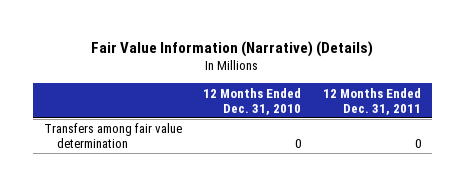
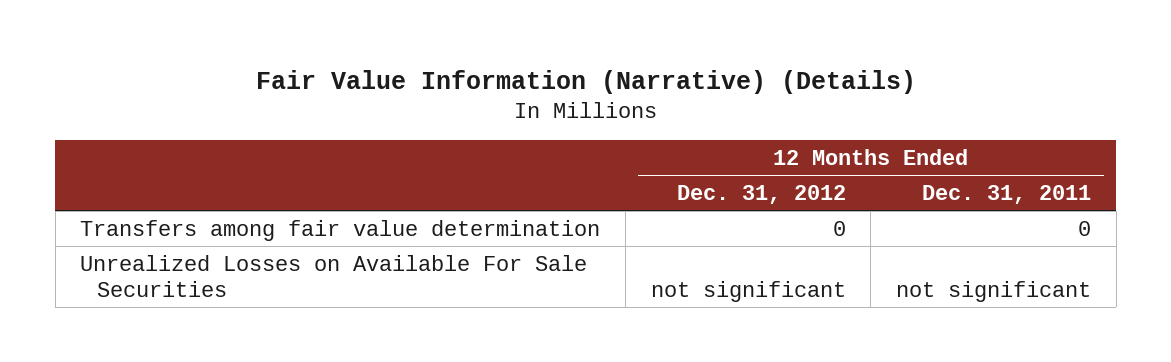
- | 12 Months Ended Dec. 31, 2010 | 12 Months Ended Dec. 31, 2011
+ | 12 Months Ended Dec. 31, 2012 | 12 Months Ended Dec. 31, 2011
+ Unrealized Losses on Available For Sale Securities | not significant | not significant

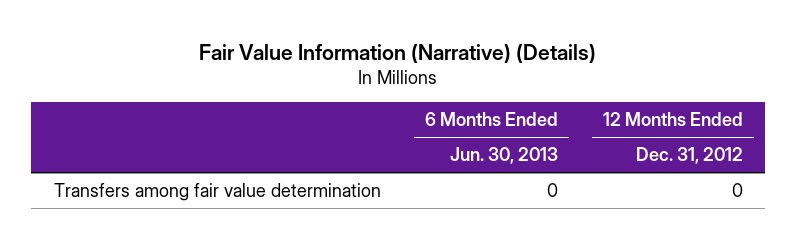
- | 12 Months Ended Dec. 31, 2012 | 12 Months Ended Dec. 31, 2011
+ | 6 Months Ended Jun. 30, 2013 | 12 Months Ended Dec. 31, 2012
- Unrealized Losses on Available For Sale Securities | not significant | not significant

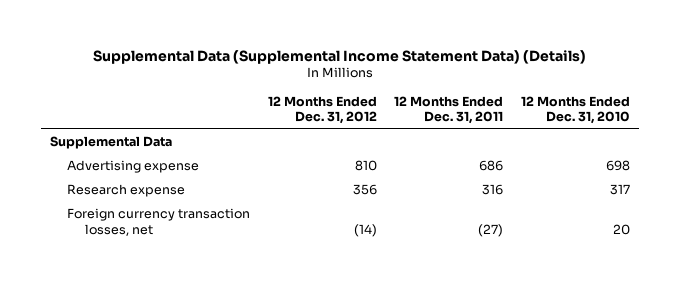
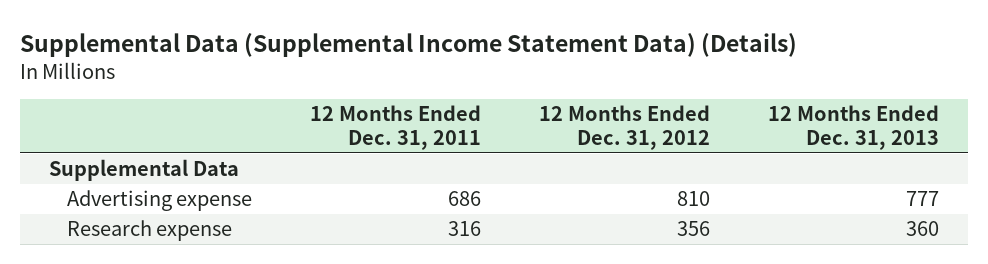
- | 12 Months Ended Dec. 31, 2012 | 12 Months Ended Dec. 31, 2011 | 12 Months Ended Dec. 31, 2010
+ | 12 Months Ended Dec. 31, 2011 | 12 Months Ended Dec. 31, 2012 | 12 Months Ended Dec. 31, 2013
- Foreign currency transaction losses, net | (14) | (27) | 20

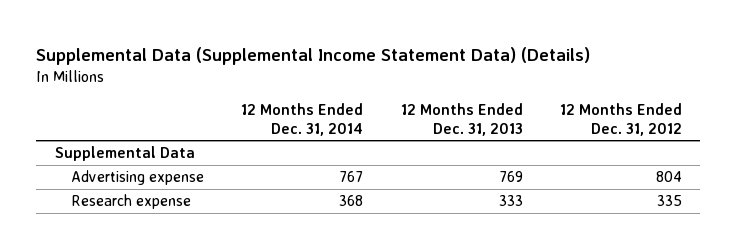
- | 12 Months Ended Dec. 31, 2011 | 12 Months Ended Dec. 31, 2012 | 12 Months Ended Dec. 31, 2013
+ | 12 Months Ended Dec. 31, 2014 | 12 Months Ended Dec. 31, 2013 | 12 Months Ended Dec. 31, 2012
- Advertising expense | 686 | 810 | 777
- Research expense | 316 | 356 | 360
+ Advertising expense | 767 | 769 | 804
+ Research expense | 368 | 333 | 335

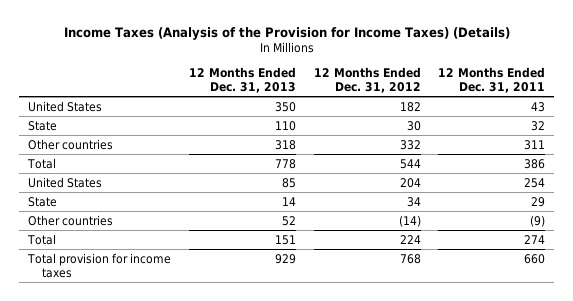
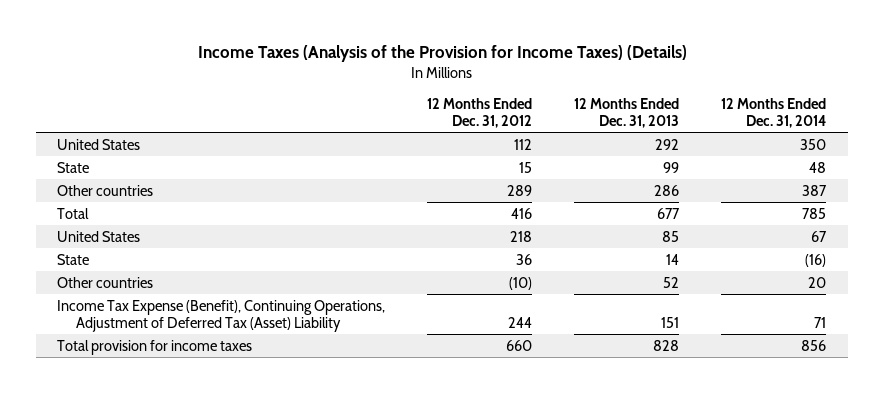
- | 12 Months Ended Dec. 31, 2013 | 12 Months Ended Dec. 31, 2012 | 12 Months Ended Dec. 31, 2011
+ | 12 Months Ended Dec. 31, 2012 | 12 Months Ended Dec. 31, 2013 | 12 Months Ended Dec. 31, 2014
- United States | 350 | 182 | 43
- State | 110 | 30 | 32
- Other countries | 318 | 332 | 311
- Total | 778 | 544 | 386
- United States | 85 | 204 | 254
- State | 14 | 34 | 29
- Other countries | 52 | (14) | (9)
- Total | 151 | 224 | 274
- Total provision for income taxes | 929 | 768 | 660
+ United States | 112 | 292 | 350
+ State | 15 | 99 | 48
+ Other countries | 289 | 286 | 387
+ Total | 416 | 677 | 785
+ United States | 218 | 85 | 67
+ State | 36 | 14 | (16)
+ Other countries | (10) | 52 | 20
+ Income Tax Expense (Benefit), Continuing Operations, Adjustment of Deferred Tax (Asset) Liability | 244 | 151 | 71
+ Total provision for income taxes | 660 | 828 | 856

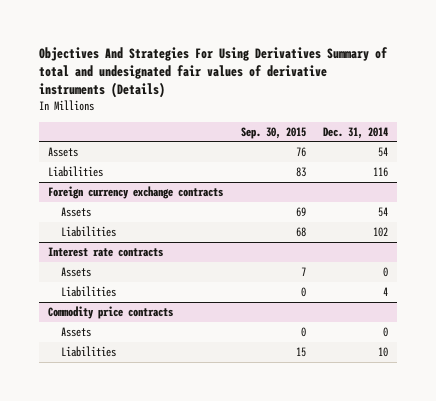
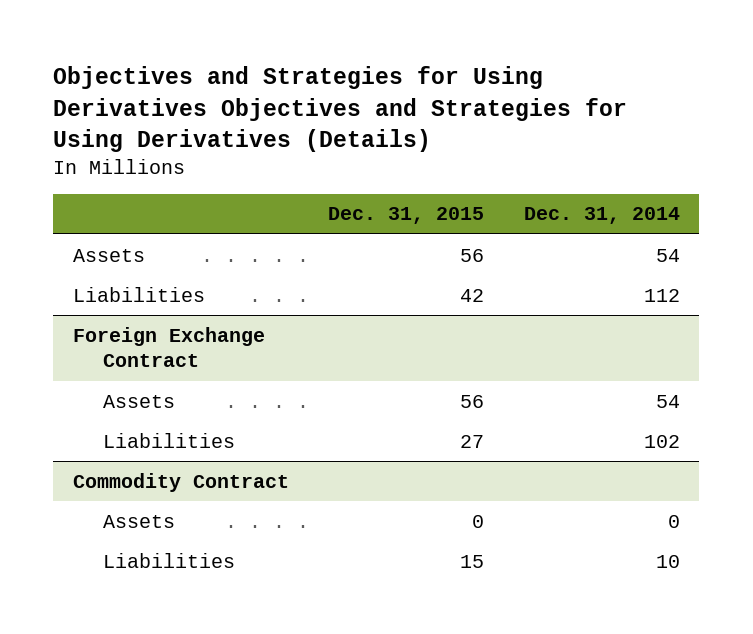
- Objectives And Strategies For Using Derivatives Summary of total and undesignated fair values of derivative instruments (Details)
+ Objectives and Strategies for Using Derivatives Objectives and Strategies for Using Derivatives (Details)
- | Sep. 30, 2015 | Dec. 31, 2014
+ | Dec. 31, 2015 | Dec. 31, 2014
- Liabilities | 83 | 116
- Foreign currency exchange contracts
+ Liabilities | 42 | 112
+ Foreign Exchange Contract
- Interest rate contracts
- Assets | 7 | 0
- Liabilities | 0 | 4
- Commodity price contracts
+ Commodity Contract

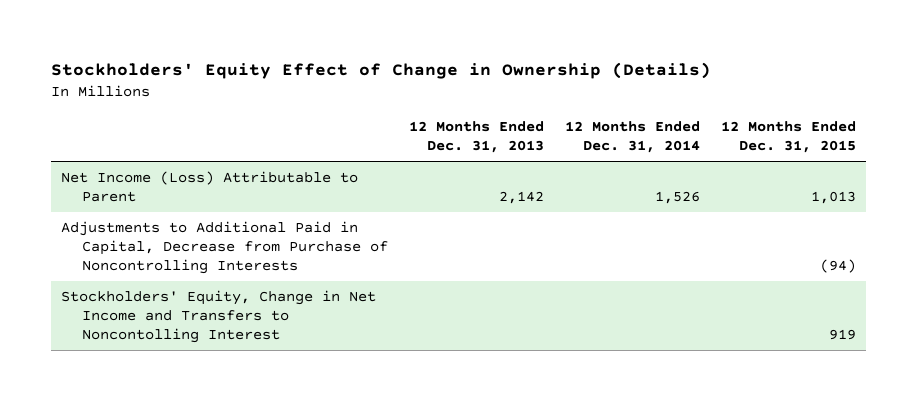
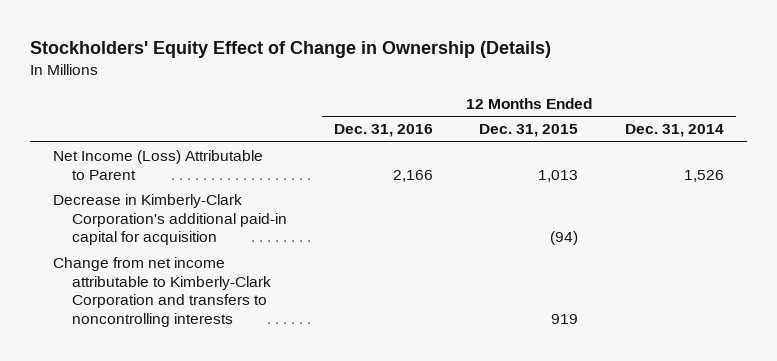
- | 12 Months Ended Dec. 31, 2013 | 12 Months Ended Dec. 31, 2014 | 12 Months Ended Dec. 31, 2015
+ | 12 Months Ended Dec. 31, 2016 | 12 Months Ended Dec. 31, 2015 | 12 Months Ended Dec. 31, 2014
- Adjustments to Additional Paid in Capital, Decrease from Purchase of Noncontrolling Interests | | | (94)
- Stockholders' Equity, Change in Net Income and Transfers to Noncontolling Interest | | | 919
+ Decrease in Kimberly-Clark Corporation's additional paid-in capital for acquisition | | (94) |
+ Change from net income attributable to Kimberly-Clark Corporation and transfers to noncontrolling interests | | 919 |

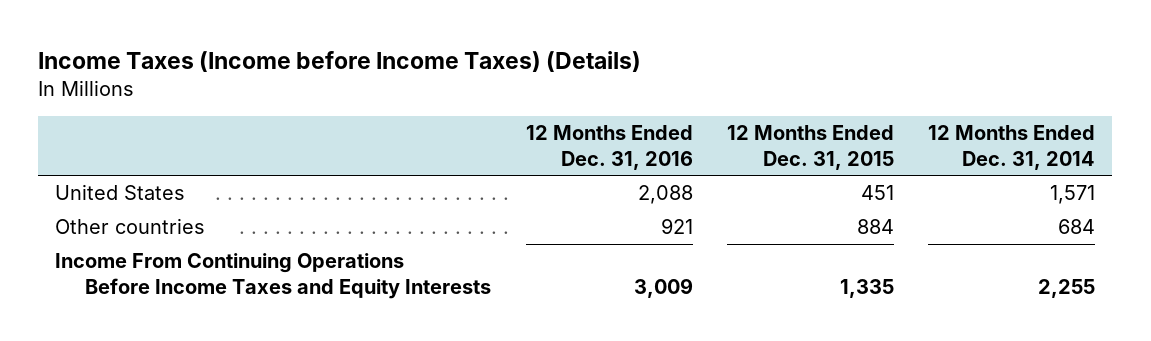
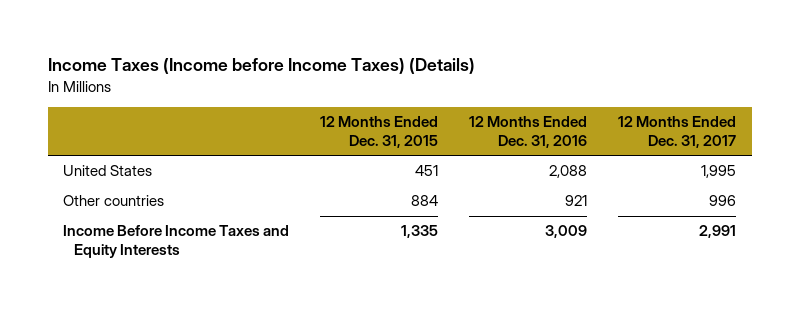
- | 12 Months Ended Dec. 31, 2016 | 12 Months Ended Dec. 31, 2015 | 12 Months Ended Dec. 31, 2014
+ | 12 Months Ended Dec. 31, 2015 | 12 Months Ended Dec. 31, 2016 | 12 Months Ended Dec. 31, 2017
- Income From Continuing Operations Before Income Taxes and Equity Interests | 3,009 | 1,335 | 2,255
+ Income Before Income Taxes and Equity Interests | 1,335 | 3,009 | 2,991

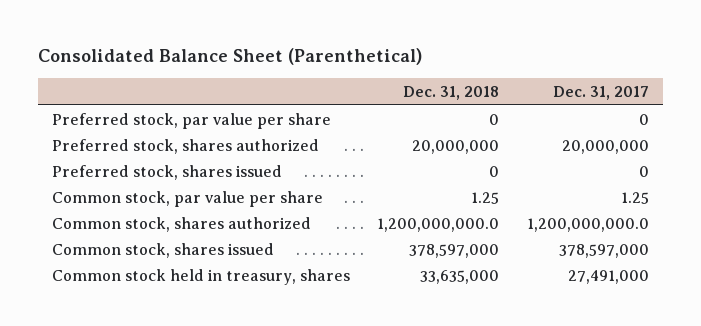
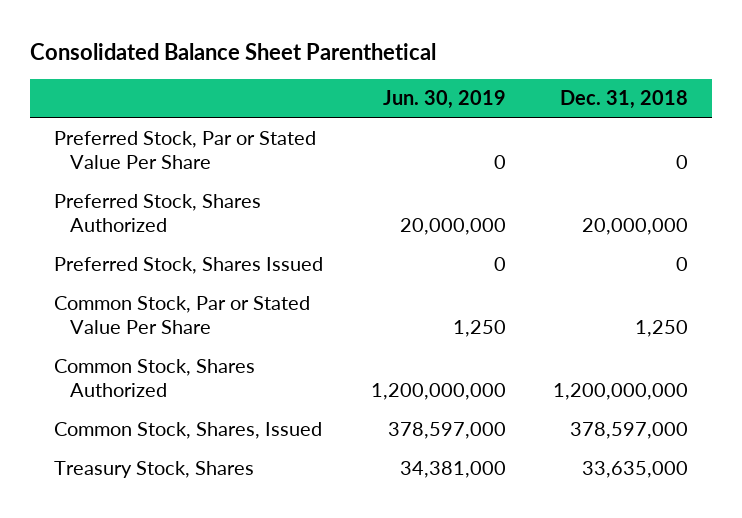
- Consolidated Balance Sheet (Parenthetical)
+ Consolidated Balance Sheet Parenthetical
- | Dec. 31, 2018 | Dec. 31, 2017
+ | Jun. 30, 2019 | Dec. 31, 2018
- Preferred stock, par value per share | 0 | 0
- Preferred stock, shares authorized | 20,000,000 | 20,000,000
- Preferred stock, shares issued | 0 | 0
- Common stock, par value per share | 1.25 | 1.25
- Common stock, shares authorized | 1,200,000,000.0 | 1,200,000,000.0
- Common stock, shares issued | 378,597,000 | 378,597,000
- Common stock held in treasury, shares | 33,635,000 | 27,491,000
+ Preferred Stock, Par or Stated Value Per Share | 0 | 0
+ Preferred Stock, Shares Authorized | 20,000,000 | 20,000,000
+ Preferred Stock, Shares Issued | 0 | 0
+ Common Stock, Par or Stated Value Per Share | 1,250 | 1,250
+ Common Stock, Shares Authorized | 1,200,000,000 | 1,200,000,000
+ Common Stock, Shares, Issued | 378,597,000 | 378,597,000
+ Treasury Stock, Shares | 34,381,000 | 33,635,000

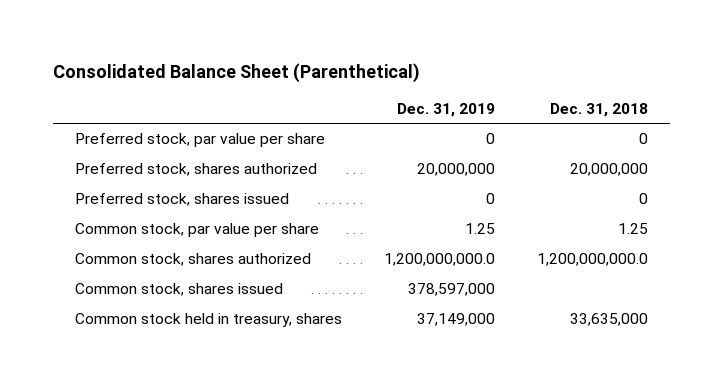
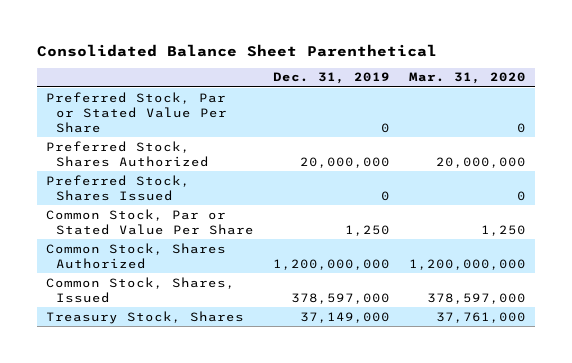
- Consolidated Balance Sheet (Parenthetical)
+ Consolidated Balance Sheet Parenthetical
- | Dec. 31, 2019 | Dec. 31, 2018
+ | Dec. 31, 2019 | Mar. 31, 2020
- Preferred stock, par value per share | 0 | 0
- Preferred stock, shares authorized | 20,000,000 | 20,000,000
- Preferred stock, shares issued | 0 | 0
- Common stock, par value per share | 1.25 | 1.25
- Common stock, shares authorized | 1,200,000,000.0 | 1,200,000,000.0
- Common stock, shares issued | 378,597,000 |
- Common stock held in treasury, shares | 37,149,000 | 33,635,000
+ Preferred Stock, Par or Stated Value Per Share | 0 | 0
+ Preferred Stock, Shares Authorized | 20,000,000 | 20,000,000
+ Preferred Stock, Shares Issued | 0 | 0
+ Common Stock, Par or Stated Value Per Share | 1,250 | 1,250
+ Common Stock, Shares Authorized | 1,200,000,000 | 1,200,000,000
+ Common Stock, Shares, Issued | 378,597,000 | 378,597,000
+ Treasury Stock, Shares | 37,149,000 | 37,761,000

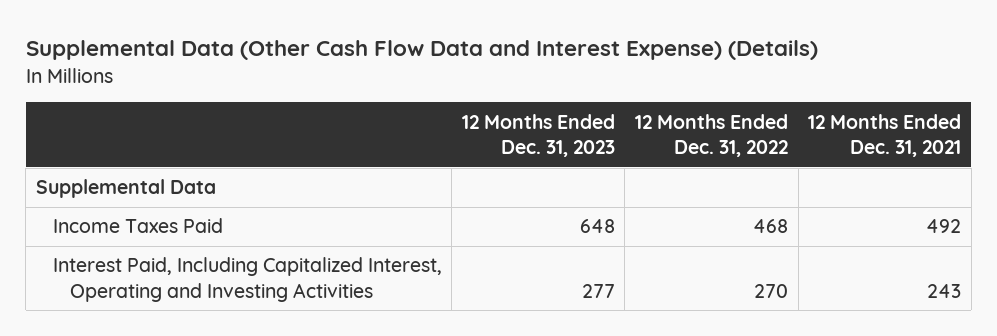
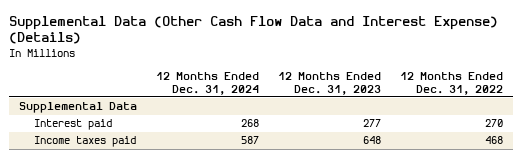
- | 12 Months Ended Dec. 31, 2023 | 12 Months Ended Dec. 31, 2022 | 12 Months Ended Dec. 31, 2021
+ | 12 Months Ended Dec. 31, 2024 | 12 Months Ended Dec. 31, 2023 | 12 Months Ended Dec. 31, 2022
- Income Taxes Paid | 648 | 468 | 492
- Interest Paid, Including Capitalized Interest, Operating and Investing Activities | 277 | 270 | 243
+ Interest paid | 268 | 277 | 270
+ Income taxes paid | 587 | 648 | 468

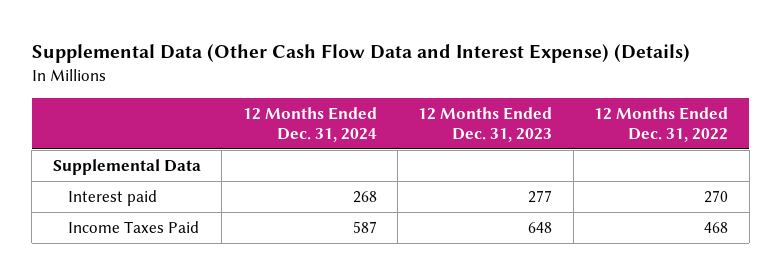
- Income taxes paid | 587 | 648 | 468
+ Income Taxes Paid | 587 | 648 | 468

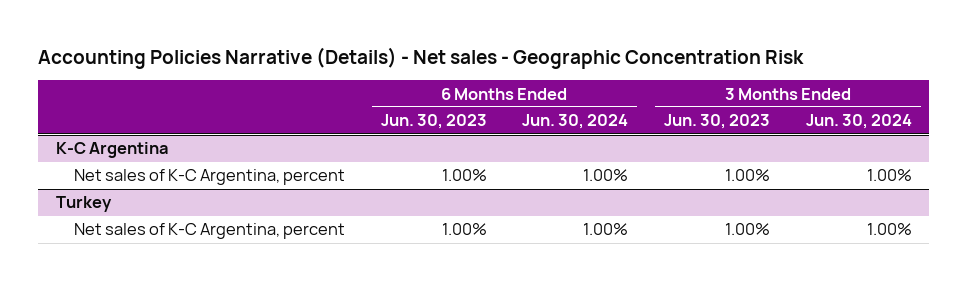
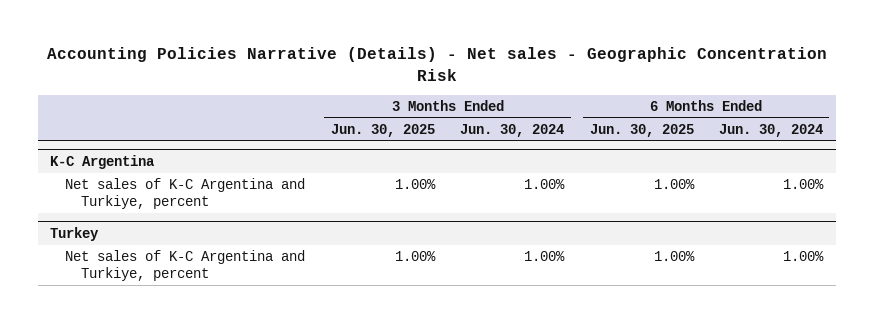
- | 6 Months Ended Jun. 30, 2023 | 6 Months Ended Jun. 30, 2024 | 3 Months Ended Jun. 30, 2023 | 3 Months Ended Jun. 30, 2024
+ | 3 Months Ended Jun. 30, 2025 | 3 Months Ended Jun. 30, 2024 | 6 Months Ended Jun. 30, 2025 | 6 Months Ended Jun. 30, 2024
@ K-C Argentina
- Net sales of K-C Argentina, percent | 1.00% | 1.00% | 1.00% | 1.00%
+ Net sales of K-C Argentina and Turkiye, percent | 1.00% | 1.00% | 1.00% | 1.00%
@ Turkey
- Net sales of K-C Argentina, percent | 1.00% | 1.00% | 1.00% | 1.00%
+ Net sales of K-C Argentina and Turkiye, percent | 1.00% | 1.00% | 1.00% | 1.00%

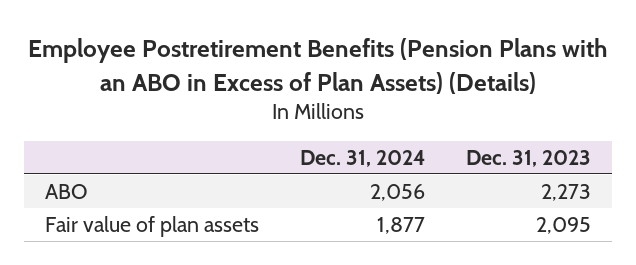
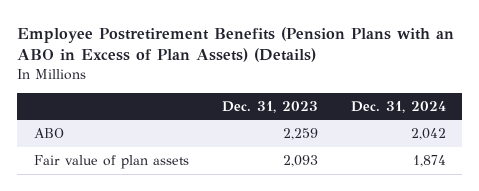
- | Dec. 31, 2024 | Dec. 31, 2023
+ | Dec. 31, 2023 | Dec. 31, 2024
- ABO | 2,056 | 2,273
- Fair value of plan assets | 1,877 | 2,095
+ ABO | 2,259 | 2,042
+ Fair value of plan assets | 2,093 | 1,874

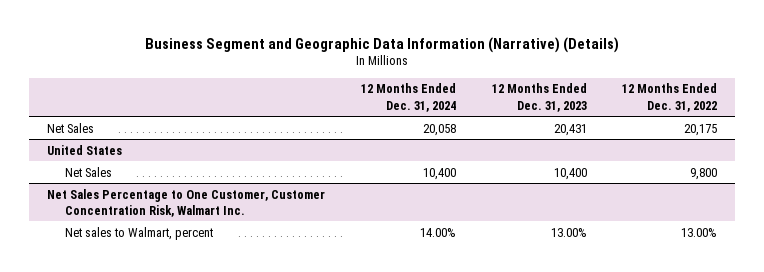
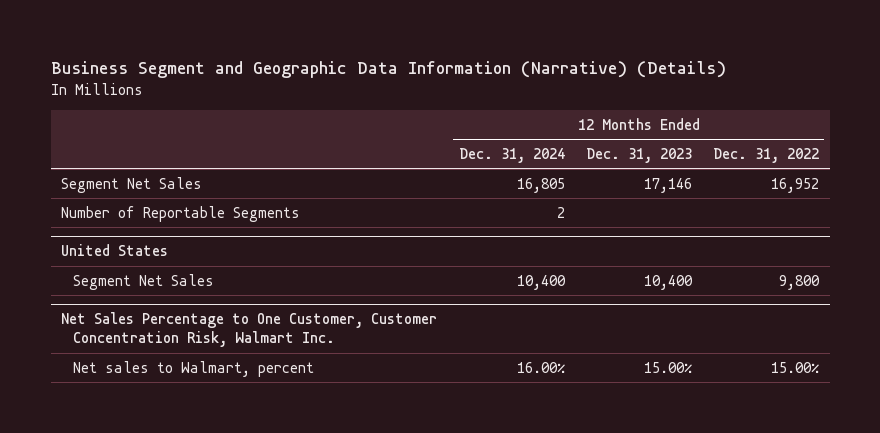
- Net Sales | 20,058 | 20,431 | 20,175
+ Segment Net Sales | 16,805 | 17,146 | 16,952
+ Number of Reportable Segments | 2 | |
@ United States
- Net Sales | 10,400 | 10,400 | 9,800
+ Segment Net Sales | 10,400 | 10,400 | 9,800
@ Net Sales Percentage to One Customer, Customer Concentration Risk, Walmart Inc.
- Net sales to Walmart, percent | 14.00% | 13.00% | 13.00%
+ Net sales to Walmart, percent | 16.00% | 15.00% | 15.00%

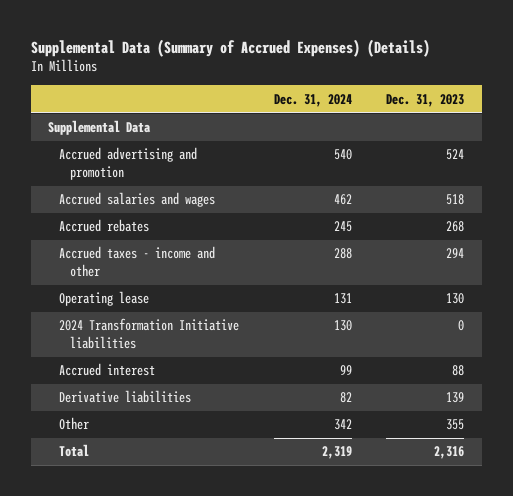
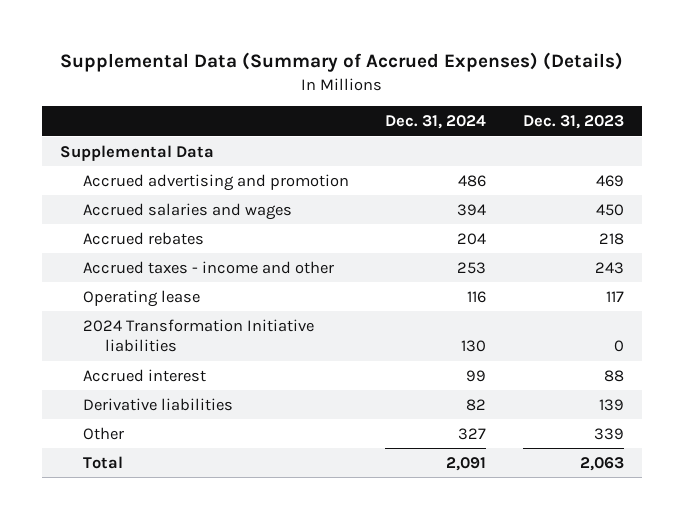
- Accrued advertising and promotion | 540 | 524
- Accrued salaries and wages | 462 | 518
- Accrued rebates | 245 | 268
- Accrued taxes - income and other | 288 | 294
- Operating lease | 131 | 130
+ Accrued advertising and promotion | 486 | 469
+ Accrued salaries and wages | 394 | 450
+ Accrued rebates | 204 | 218
+ Accrued taxes - income and other | 253 | 243
+ Operating lease | 116 | 117
- Other | 342 | 355
- Total | 2,319 | 2,316
+ Other | 327 | 339
+ Total | 2,091 | 2,063

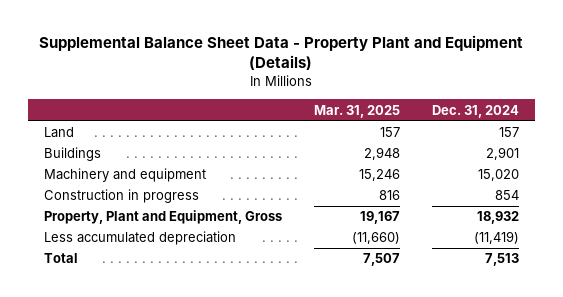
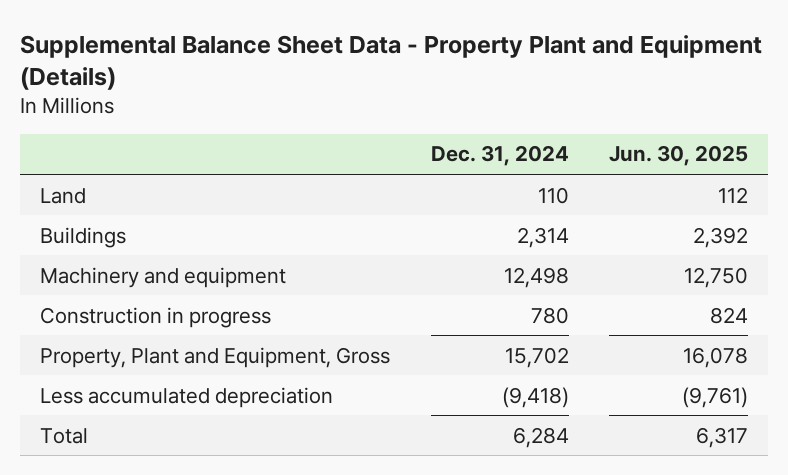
- | Mar. 31, 2025 | Dec. 31, 2024
+ | Dec. 31, 2024 | Jun. 30, 2025
- Land | 157 | 157
- Buildings | 2,948 | 2,901
- Machinery and equipment | 15,246 | 15,020
- Construction in progress | 816 | 854
- Property, Plant and Equipment, Gross | 19,167 | 18,932
- Less accumulated depreciation | (11,660) | (11,419)
- Total | 7,507 | 7,513
+ Land | 110 | 112
+ Buildings | 2,314 | 2,392
+ Machinery and equipment | 12,498 | 12,750
+ Construction in progress | 780 | 824
+ Property, Plant and Equipment, Gross | 15,702 | 16,078
+ Less accumulated depreciation | (9,418) | (9,761)
+ Total | 6,284 | 6,317

